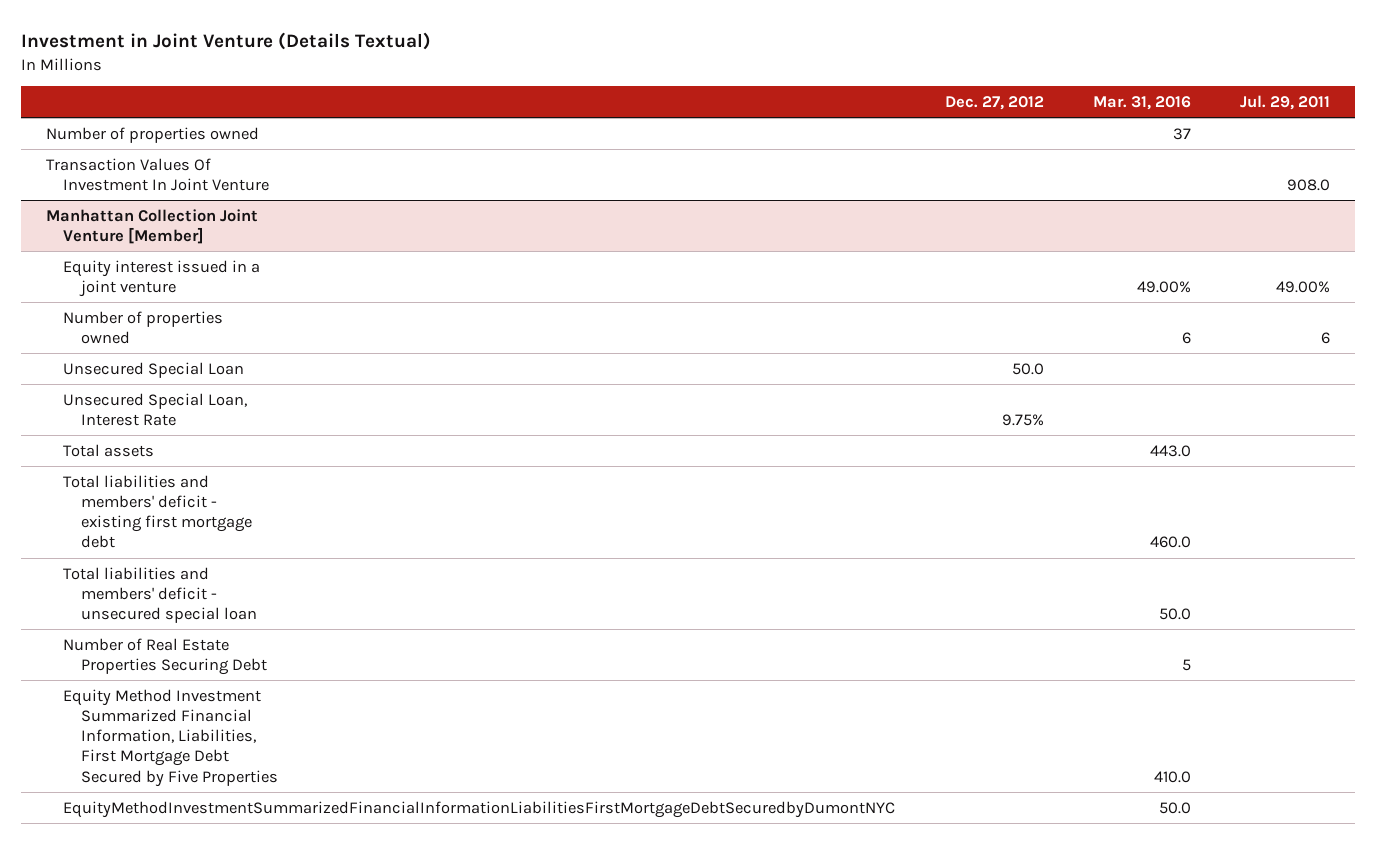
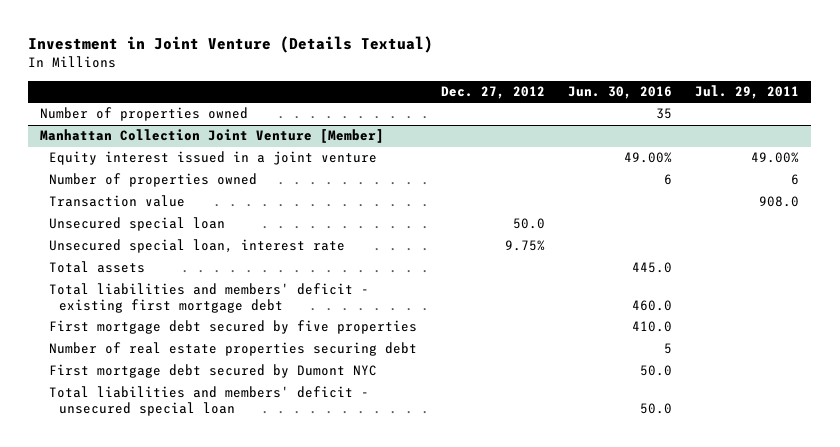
- | Dec. 27, 2012 | Mar. 31, 2016 | Jul. 29, 2011
+ | Dec. 27, 2012 | Jun. 30, 2016 | Jul. 29, 2011
- Transaction Values Of Investment In Joint Venture | | | 908.0
@ Manhattan Collection Joint Venture [Member]
- Unsecured Special Loan | 50.0 | |
- Unsecured Special Loan, Interest Rate | 9.75% | |
+ Transaction value | | | 908.0
+ Unsecured special loan | 50.0 | |
+ Unsecured special loan, interest rate | 9.75% | |
+ First mortgage debt secured by five properties | | 410.0 |
+ Number of real estate properties securing debt | | 5 |
+ First mortgage debt secured by Dumont NYC | | 50.0 |
- Number of Real Estate Properties Securing Debt | | 5 |
- Equity Method Investment Summarized Financial Information, Liabilities, First Mortgage Debt Secured by Five Properties | | 410.0 |
- EquityMethodInvestmentSummarizedFinancialInformationLiabilitiesFirstMortgageDebtSecuredbyDumontNYC | | 50.0 |

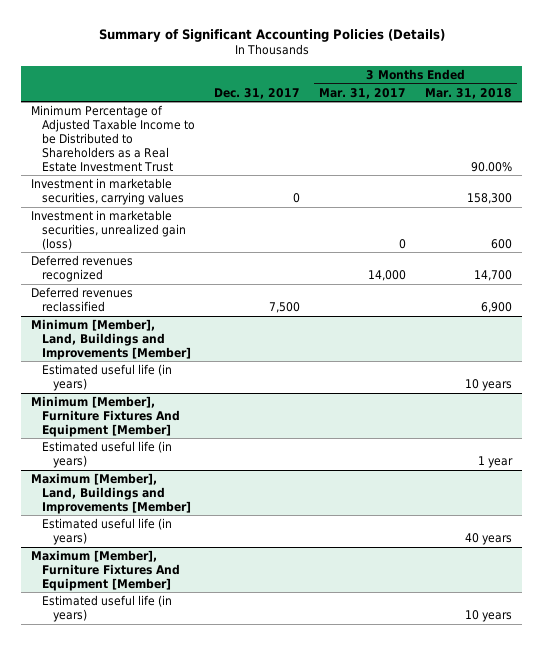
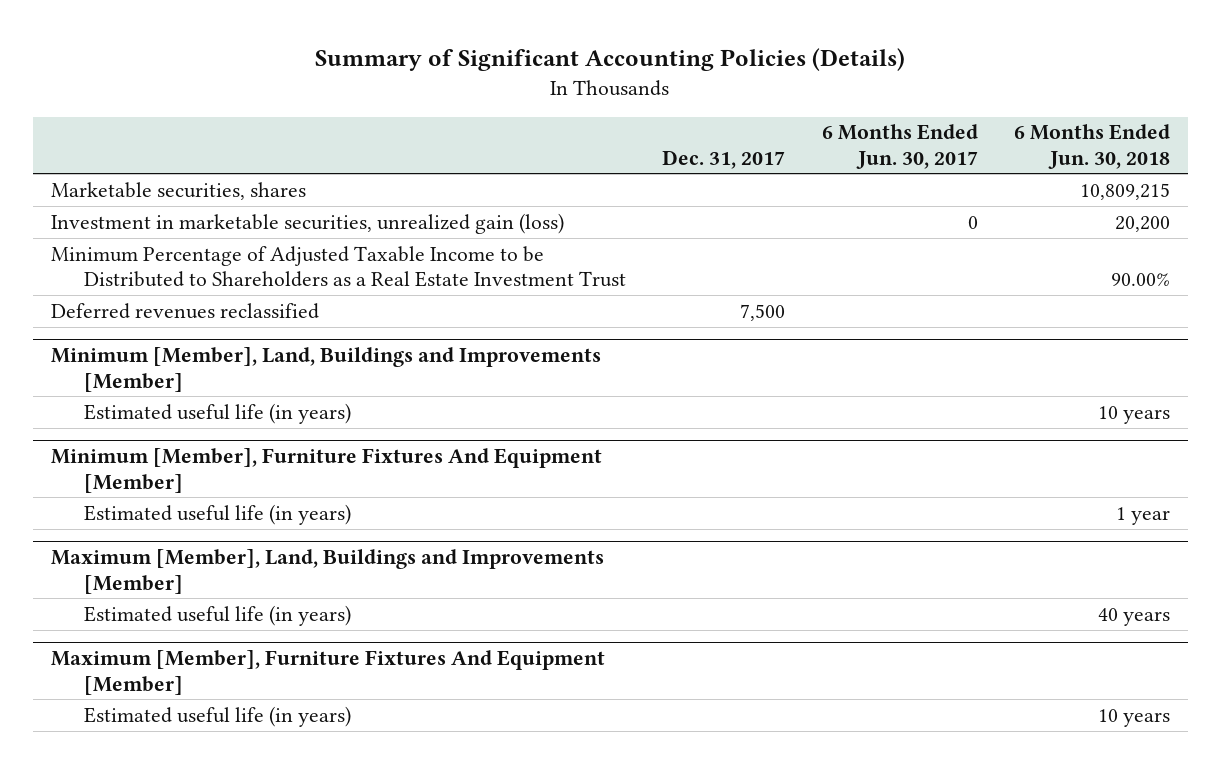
- | Dec. 31, 2017 | 3 Months Ended Mar. 31, 2017 | 3 Months Ended Mar. 31, 2018
+ | Dec. 31, 2017 | 6 Months Ended Jun. 30, 2017 | 6 Months Ended Jun. 30, 2018
- Investment in marketable securities, carrying values | 0 | | 158,300
+ Marketable securities, shares | | | 10,809,215
- Deferred revenues recognized | | 14,000 | 14,700
moved down: Minimum Percentage of Adjusted Taxable Income to be Distributed to Shareholders as a Real Estate Investment Trust | | | 90.00%

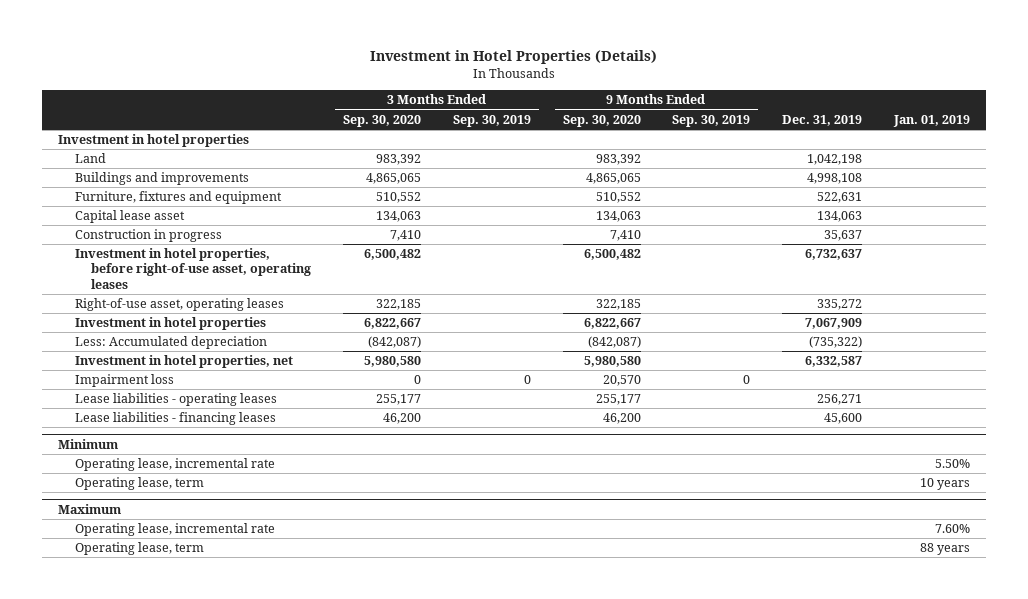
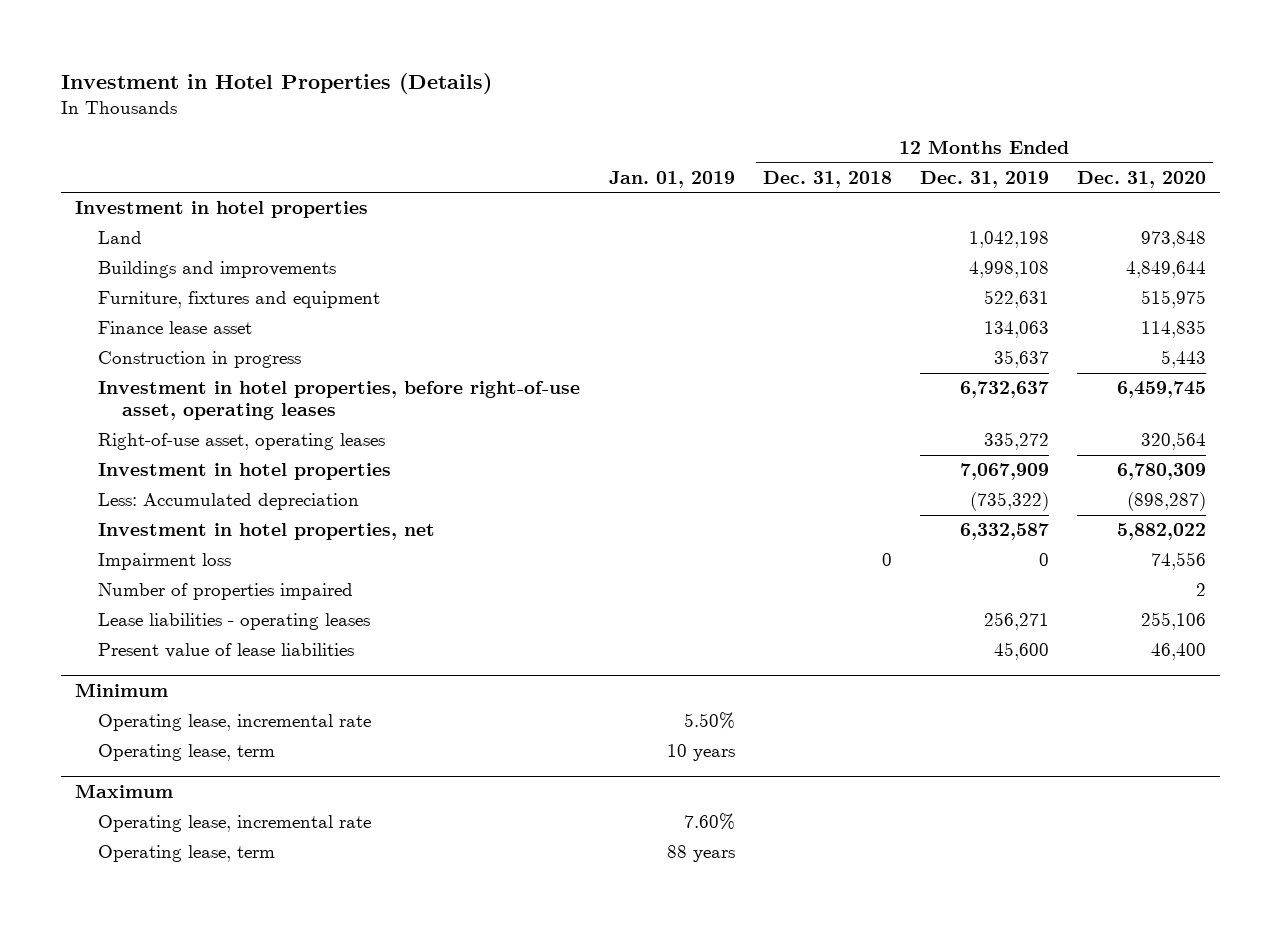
- | 3 Months Ended Sep. 30, 2020 | 3 Months Ended Sep. 30, 2019 | 9 Months Ended Sep. 30, 2020 | 9 Months Ended Sep. 30, 2019 | Dec. 31, 2019 | Jan. 01, 2019
+ | Jan. 01, 2019 | 12 Months Ended Dec. 31, 2018 | 12 Months Ended Dec. 31, 2019 | 12 Months Ended Dec. 31, 2020
- Capital lease asset | 134,063 | | 134,063 | | 134,063 |
+ Finance lease asset | | | 134,063 | 114,835
+ Number of properties impaired | | | | 2
- Lease liabilities - financing leases | 46,200 | | 46,200 | | 45,600 |
+ Present value of lease liabilities | | | 45,600 | 46,400

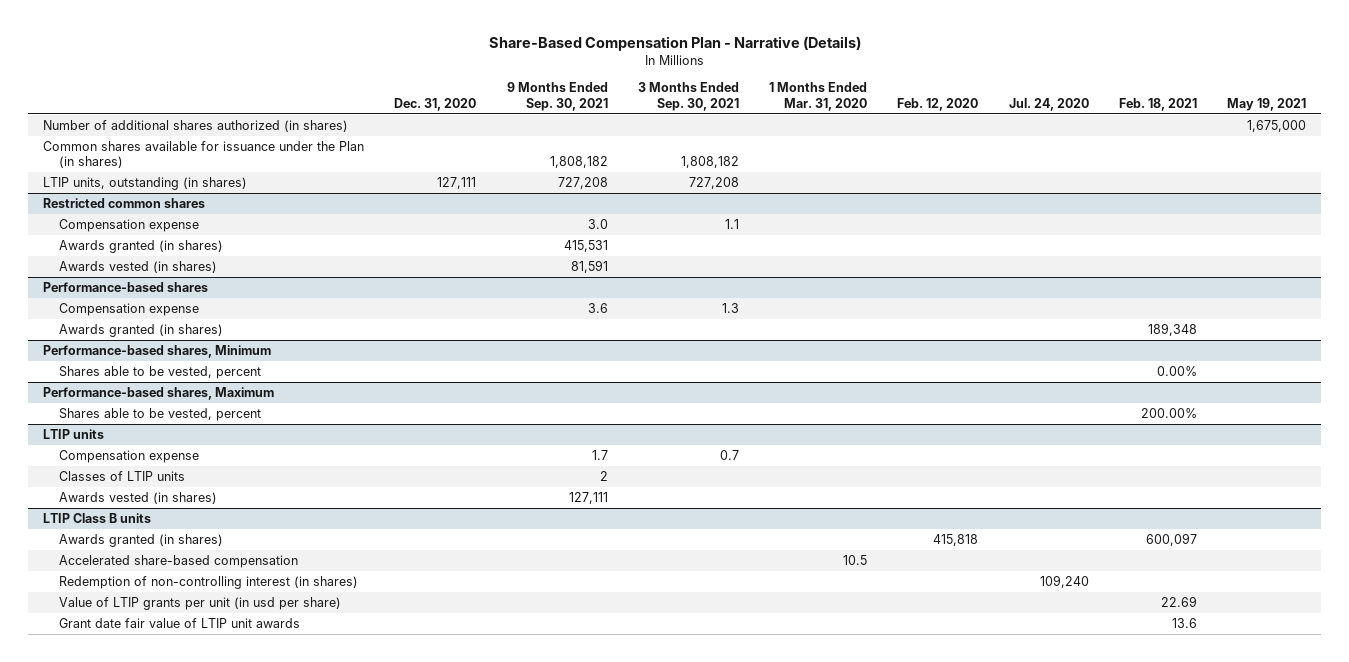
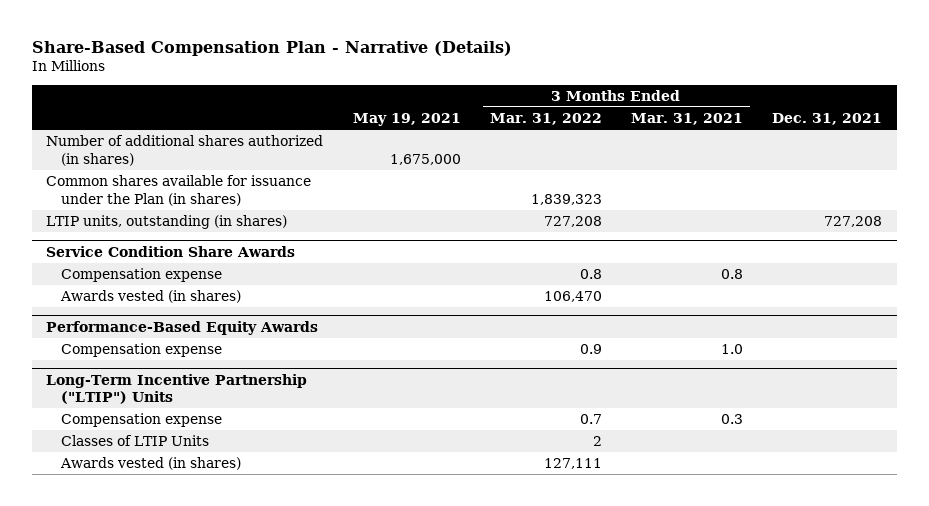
- | Dec. 31, 2020 | 9 Months Ended Sep. 30, 2021 | 3 Months Ended Sep. 30, 2021 | 1 Months Ended Mar. 31, 2020 | Feb. 12, 2020 | Jul. 24, 2020 | Feb. 18, 2021 | May 19, 2021
+ | May 19, 2021 | 3 Months Ended Mar. 31, 2022 | 3 Months Ended Mar. 31, 2021 | Dec. 31, 2021
- Restricted common shares
+ Service Condition Share Awards
- Awards granted (in shares) | | 415,531 | | | | | |
- Performance-based shares
+ Performance-Based Equity Awards
- Awards granted (in shares) | | | | | | | 189,348 |
- Performance-based shares, Minimum
- Shares able to be vested, percent | | | | | | | 0.00% |
- Performance-based shares, Maximum
- Shares able to be vested, percent | | | | | | | 200.00% |
- LTIP units
+ Long-Term Incentive Partnership ("LTIP") Units
- Classes of LTIP units | | 2 | | | | | |
+ Classes of LTIP Units | | 2 | |
- LTIP Class B units
- Awards granted (in shares) | | | | | 415,818 | | 600,097 |
- Accelerated share-based compensation | | | | 10.5 | | | |
- Redemption of non-controlling interest (in shares) | | | | | | 109,240 | |
- Value of LTIP grants per unit (in usd per share) | | | | | | | 22.69 |
- Grant date fair value of LTIP unit awards | | | | | | | 13.6 |

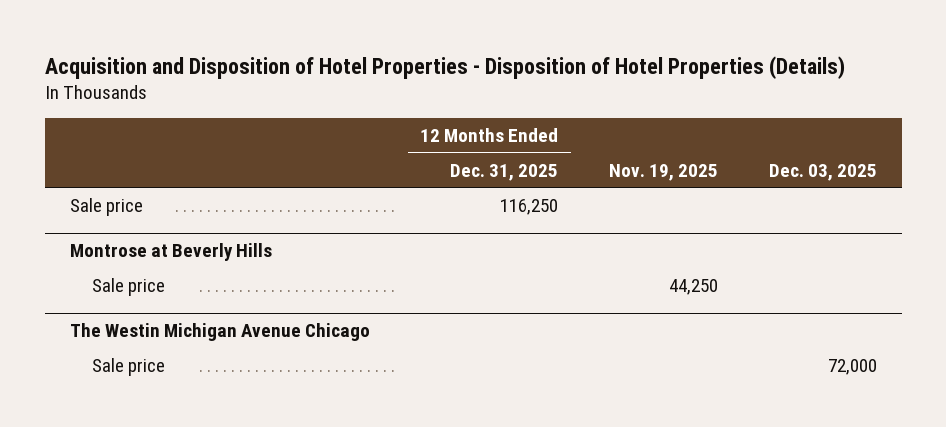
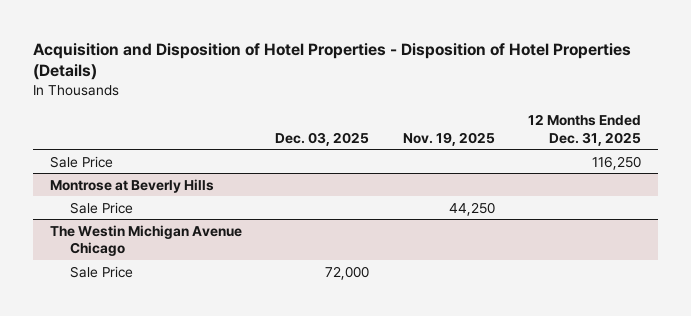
- | 12 Months Ended Dec. 31, 2025 | Nov. 19, 2025 | Dec. 03, 2025
+ | Dec. 03, 2025 | Nov. 19, 2025 | 12 Months Ended Dec. 31, 2025
- Sale price | 116,250 | |
+ Sale Price | | | 116,250
@ Montrose at Beverly Hills
- Sale price | | 44,250 |
+ Sale Price | | 44,250 |
@ The Westin Michigan Avenue Chicago
- Sale price | | | 72,000
+ Sale Price | 72,000 | |

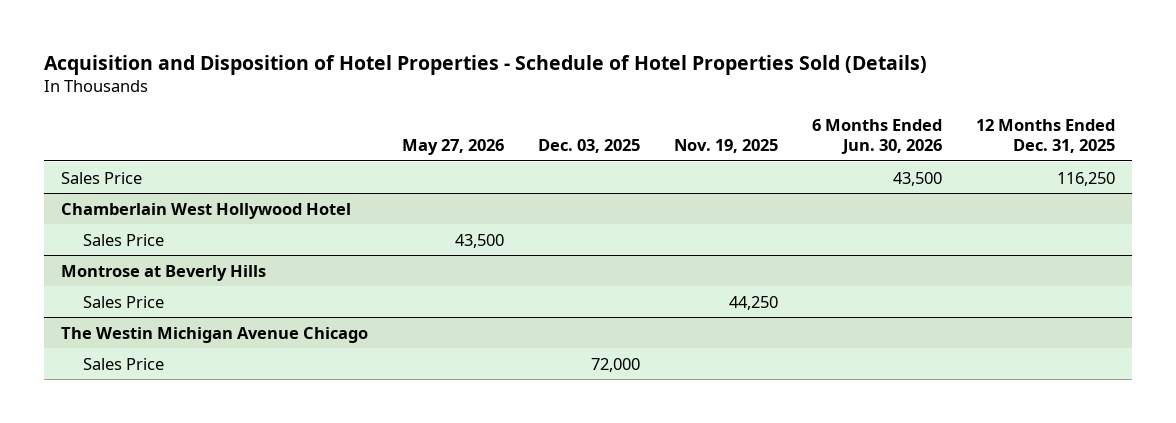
- Acquisition and Disposition of Hotel Properties - Disposition of Hotel Properties (Details)
+ Acquisition and Disposition of Hotel Properties - Schedule of Hotel Properties Sold (Details)
- | Dec. 03, 2025 | Nov. 19, 2025 | 12 Months Ended Dec. 31, 2025
+ | May 27, 2026 | Dec. 03, 2025 | Nov. 19, 2025 | 6 Months Ended Jun. 30, 2026 | 12 Months Ended Dec. 31, 2025
- Sale Price | | | 116,250
+ Sales Price | | | | 43,500 | 116,250
+ Chamberlain West Hollywood Hotel
+ Sales Price | 43,500 | | | |
@ Montrose at Beverly Hills
- Sale Price | | 44,250 |
+ Sales Price | | | 44,250 | |
@ The Westin Michigan Avenue Chicago
- Sale Price | 72,000 | |
+ Sales Price | | 72,000 | | |

